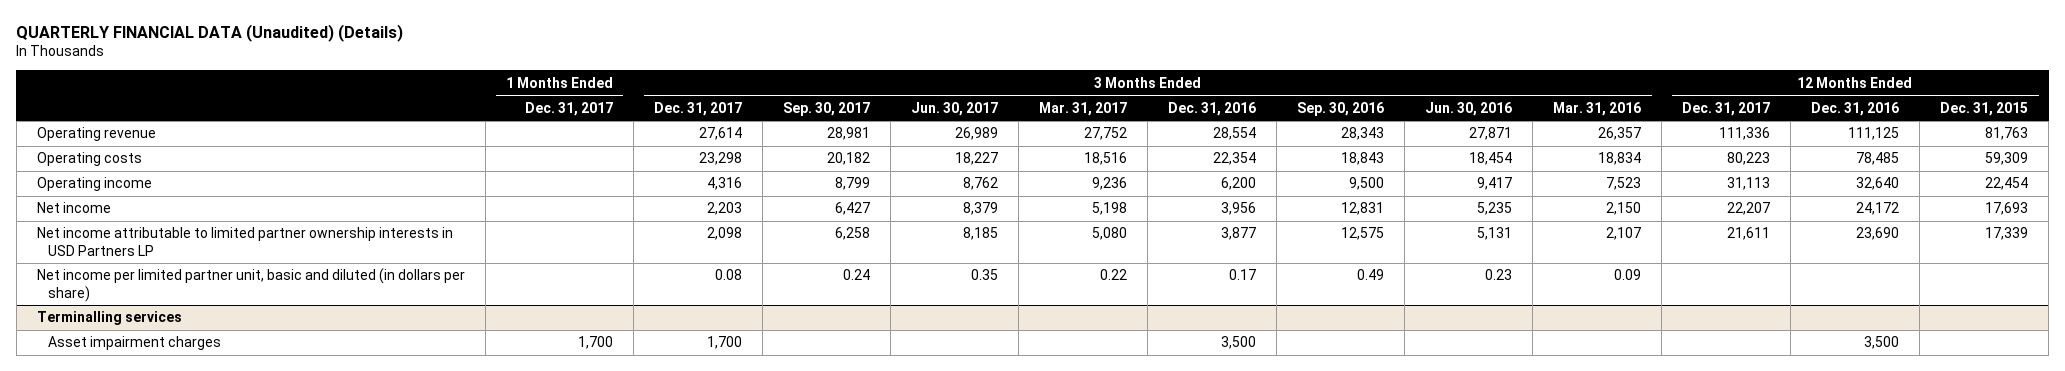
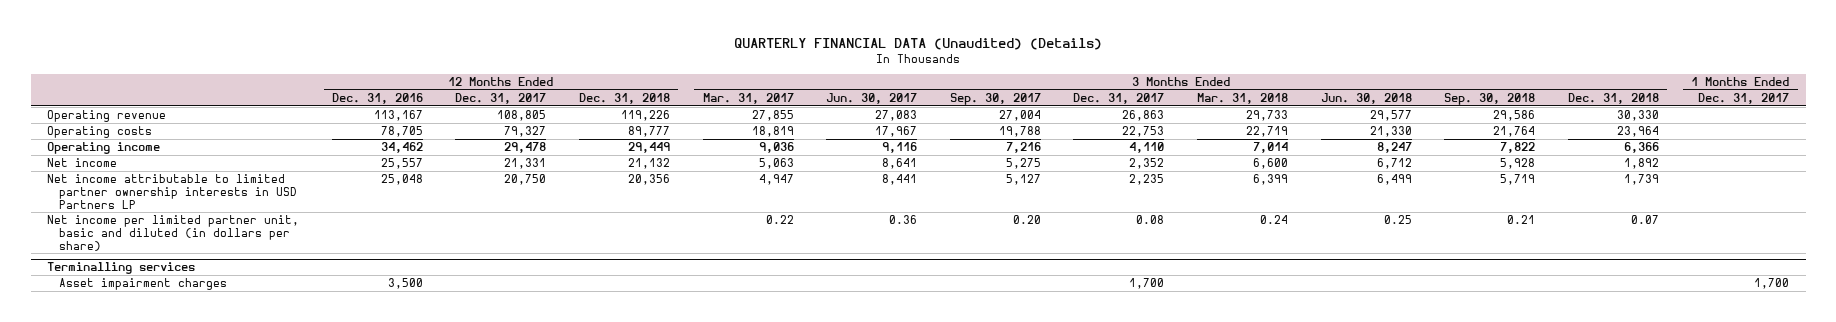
- | 1 Months Ended Dec. 31, 2017 | 3 Months Ended Dec. 31, 2017 | 3 Months Ended Sep. 30, 2017 | 3 Months Ended Jun. 30, 2017 | 3 Months Ended Mar. 31, 2017 | 3 Months Ended Dec. 31, 2016 | 3 Months Ended Sep. 30, 2016 | 3 Months Ended Jun. 30, 2016 | 3 Months Ended Mar. 31, 2016 | 12 Months Ended Dec. 31, 2017 | 12 Months Ended Dec. 31, 2016 | 12 Months Ended Dec. 31, 2015
+ | 12 Months Ended Dec. 31, 2016 | 12 Months Ended Dec. 31, 2017 | 12 Months Ended Dec. 31, 2018 | 3 Months Ended Mar. 31, 2017 | 3 Months Ended Jun. 30, 2017 | 3 Months Ended Sep. 30, 2017 | 3 Months Ended Dec. 31, 2017 | 3 Months Ended Mar. 31, 2018 | 3 Months Ended Jun. 30, 2018 | 3 Months Ended Sep. 30, 2018 | 3 Months Ended Dec. 31, 2018 | 1 Months Ended Dec. 31, 2017
- Operating revenue | | 27,614 | 28,981 | 26,989 | 27,752 | 28,554 | 28,343 | 27,871 | 26,357 | 111,336 | 111,125 | 81,763
- Operating costs | | 23,298 | 20,182 | 18,227 | 18,516 | 22,354 | 18,843 | 18,454 | 18,834 | 80,223 | 78,485 | 59,309
- Operating income | | 4,316 | 8,799 | 8,762 | 9,236 | 6,200 | 9,500 | 9,417 | 7,523 | 31,113 | 32,640 | 22,454
- Net income | | 2,203 | 6,427 | 8,379 | 5,198 | 3,956 | 12,831 | 5,235 | 2,150 | 22,207 | 24,172 | 17,693
- Net income attributable to limited partner ownership interests in USD Partners LP | | 2,098 | 6,258 | 8,185 | 5,080 | 3,877 | 12,575 | 5,131 | 2,107 | 21,611 | 23,690 | 17,339
- Net income per limited partner unit, basic and diluted (in dollars per share) | | 0.08 | 0.24 | 0.35 | 0.22 | 0.17 | 0.49 | 0.23 | 0.09 | | |
+ Operating revenue | 113,167 | 108,805 | 119,226 | 27,855 | 27,083 | 27,004 | 26,863 | 29,733 | 29,577 | 29,586 | 30,330 |
+ Operating costs | 78,705 | 79,327 | 89,777 | 18,819 | 17,967 | 19,788 | 22,753 | 22,719 | 21,330 | 21,764 | 23,964 |
+ Operating income | 34,462 | 29,478 | 29,449 | 9,036 | 9,116 | 7,216 | 4,110 | 7,014 | 8,247 | 7,822 | 6,366 |
+ Net income | 25,557 | 21,331 | 21,132 | 5,063 | 8,641 | 5,275 | 2,352 | 6,600 | 6,712 | 5,928 | 1,892 |
+ Net income attributable to limited partner ownership interests in USD Partners LP | 25,048 | 20,750 | 20,356 | 4,947 | 8,441 | 5,127 | 2,235 | 6,399 | 6,499 | 5,719 | 1,739 |
+ Net income per limited partner unit, basic and diluted (in dollars per share) | | | | 0.22 | 0.36 | 0.20 | 0.08 | 0.24 | 0.25 | 0.21 | 0.07 |

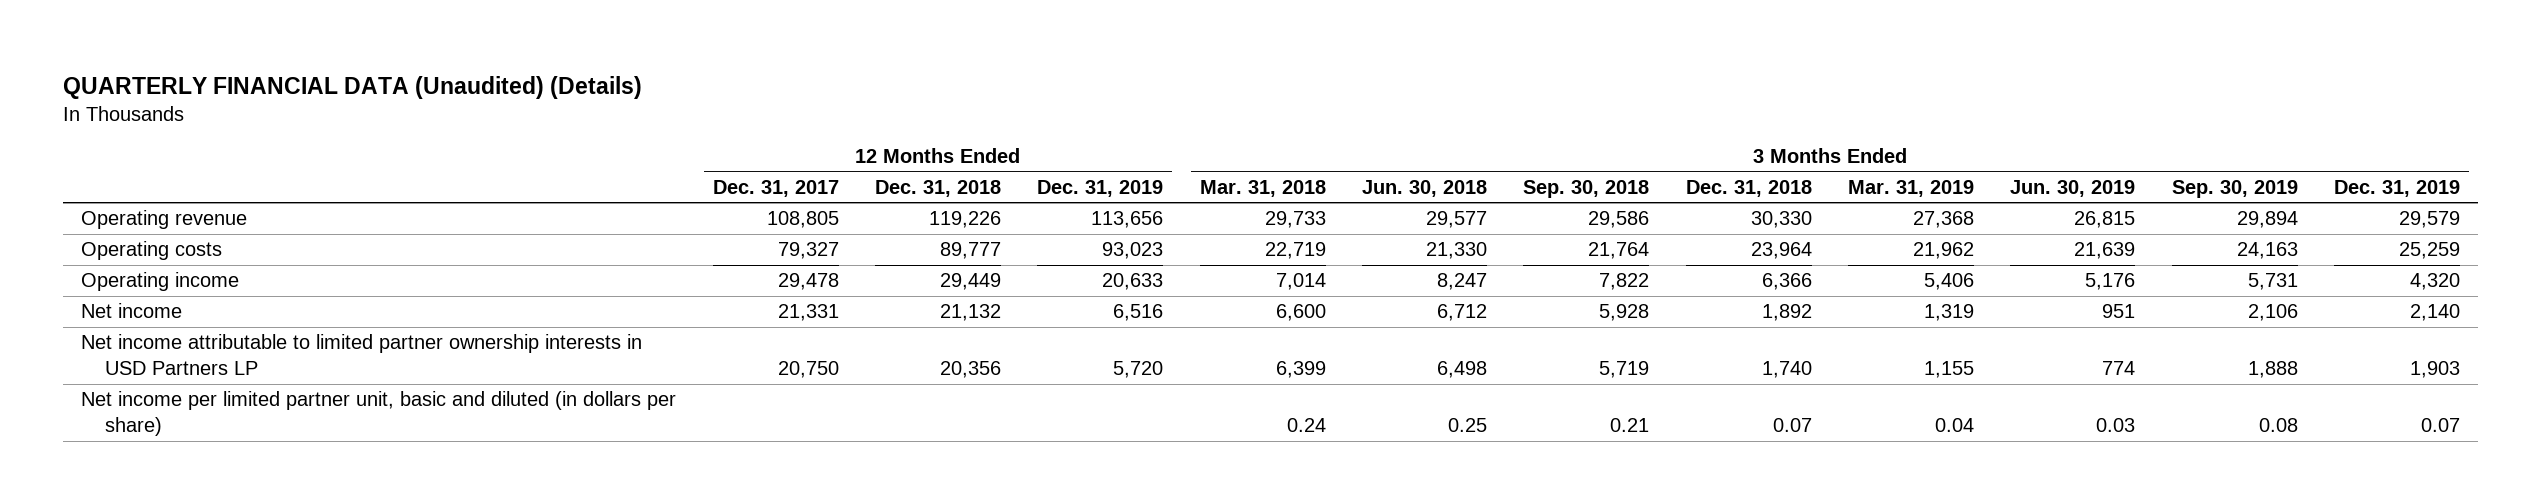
- | 12 Months Ended Dec. 31, 2016 | 12 Months Ended Dec. 31, 2017 | 12 Months Ended Dec. 31, 2018 | 3 Months Ended Mar. 31, 2017 | 3 Months Ended Jun. 30, 2017 | 3 Months Ended Sep. 30, 2017 | 3 Months Ended Dec. 31, 2017 | 3 Months Ended Mar. 31, 2018 | 3 Months Ended Jun. 30, 2018 | 3 Months Ended Sep. 30, 2018 | 3 Months Ended Dec. 31, 2018 | 1 Months Ended Dec. 31, 2017
+ | 12 Months Ended Dec. 31, 2017 | 12 Months Ended Dec. 31, 2018 | 12 Months Ended Dec. 31, 2019 | 3 Months Ended Mar. 31, 2018 | 3 Months Ended Jun. 30, 2018 | 3 Months Ended Sep. 30, 2018 | 3 Months Ended Dec. 31, 2018 | 3 Months Ended Mar. 31, 2019 | 3 Months Ended Jun. 30, 2019 | 3 Months Ended Sep. 30, 2019 | 3 Months Ended Dec. 31, 2019
- Net income attributable to limited partner ownership interests in USD Partners LP | 25,048 | 20,750 | 20,356 | 4,947 | 8,441 | 5,127 | 2,235 | 6,399 | 6,499 | 5,719 | 1,739 |
+ Net income attributable to limited partner ownership interests in USD Partners LP | 20,750 | 20,356 | 5,720 | 6,399 | 6,498 | 5,719 | 1,740 | 1,155 | 774 | 1,888 | 1,903
- Terminalling services
- Asset impairment charges | 3,500 | | | | | | 1,700 | | | | | 1,700

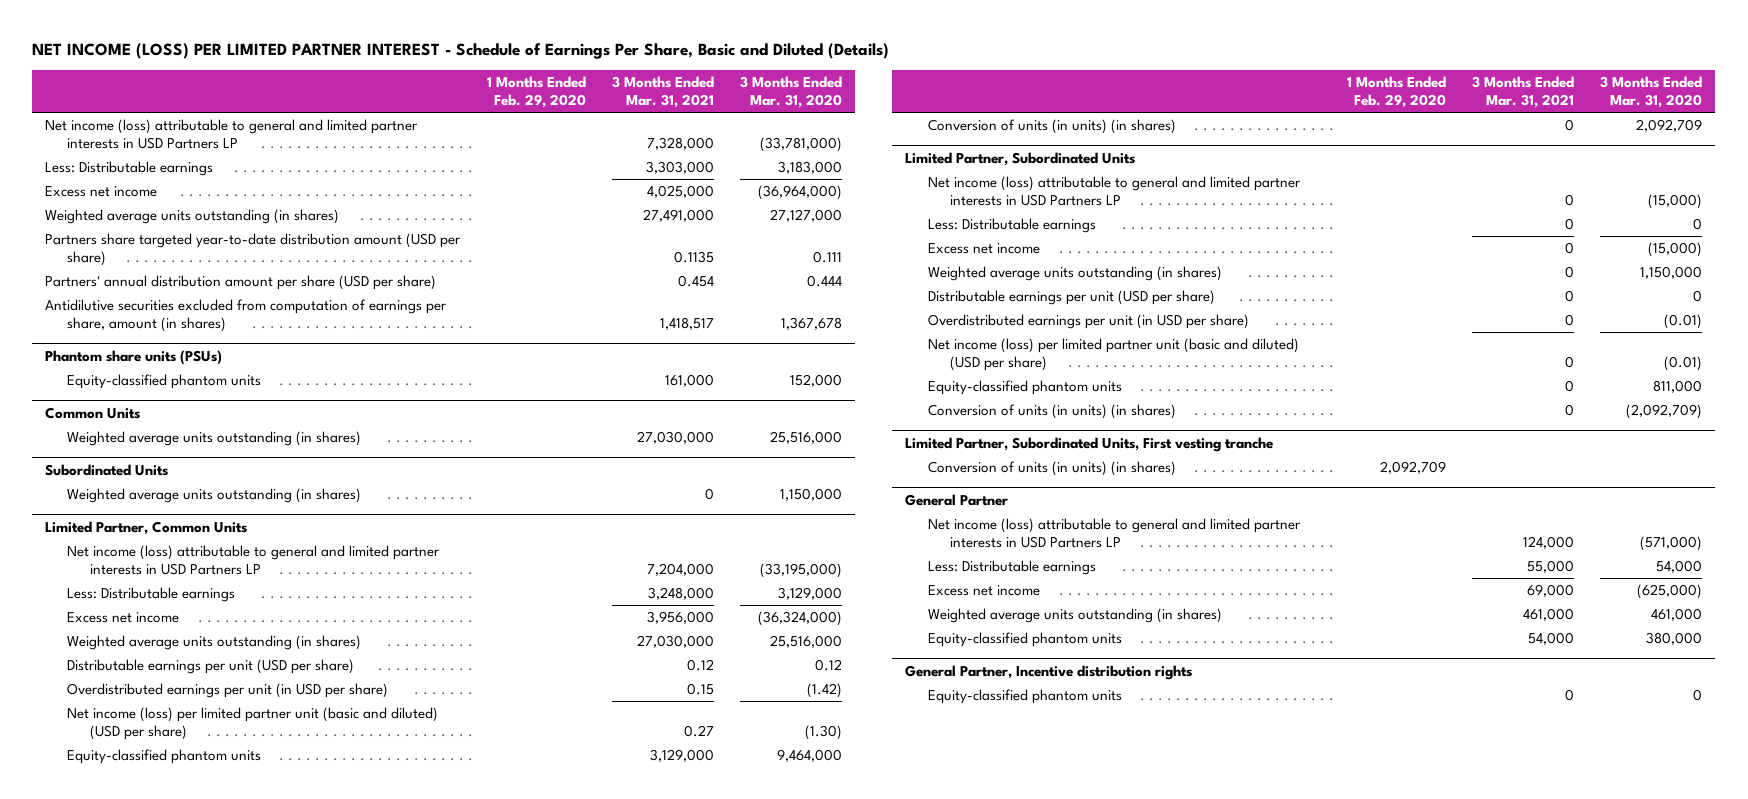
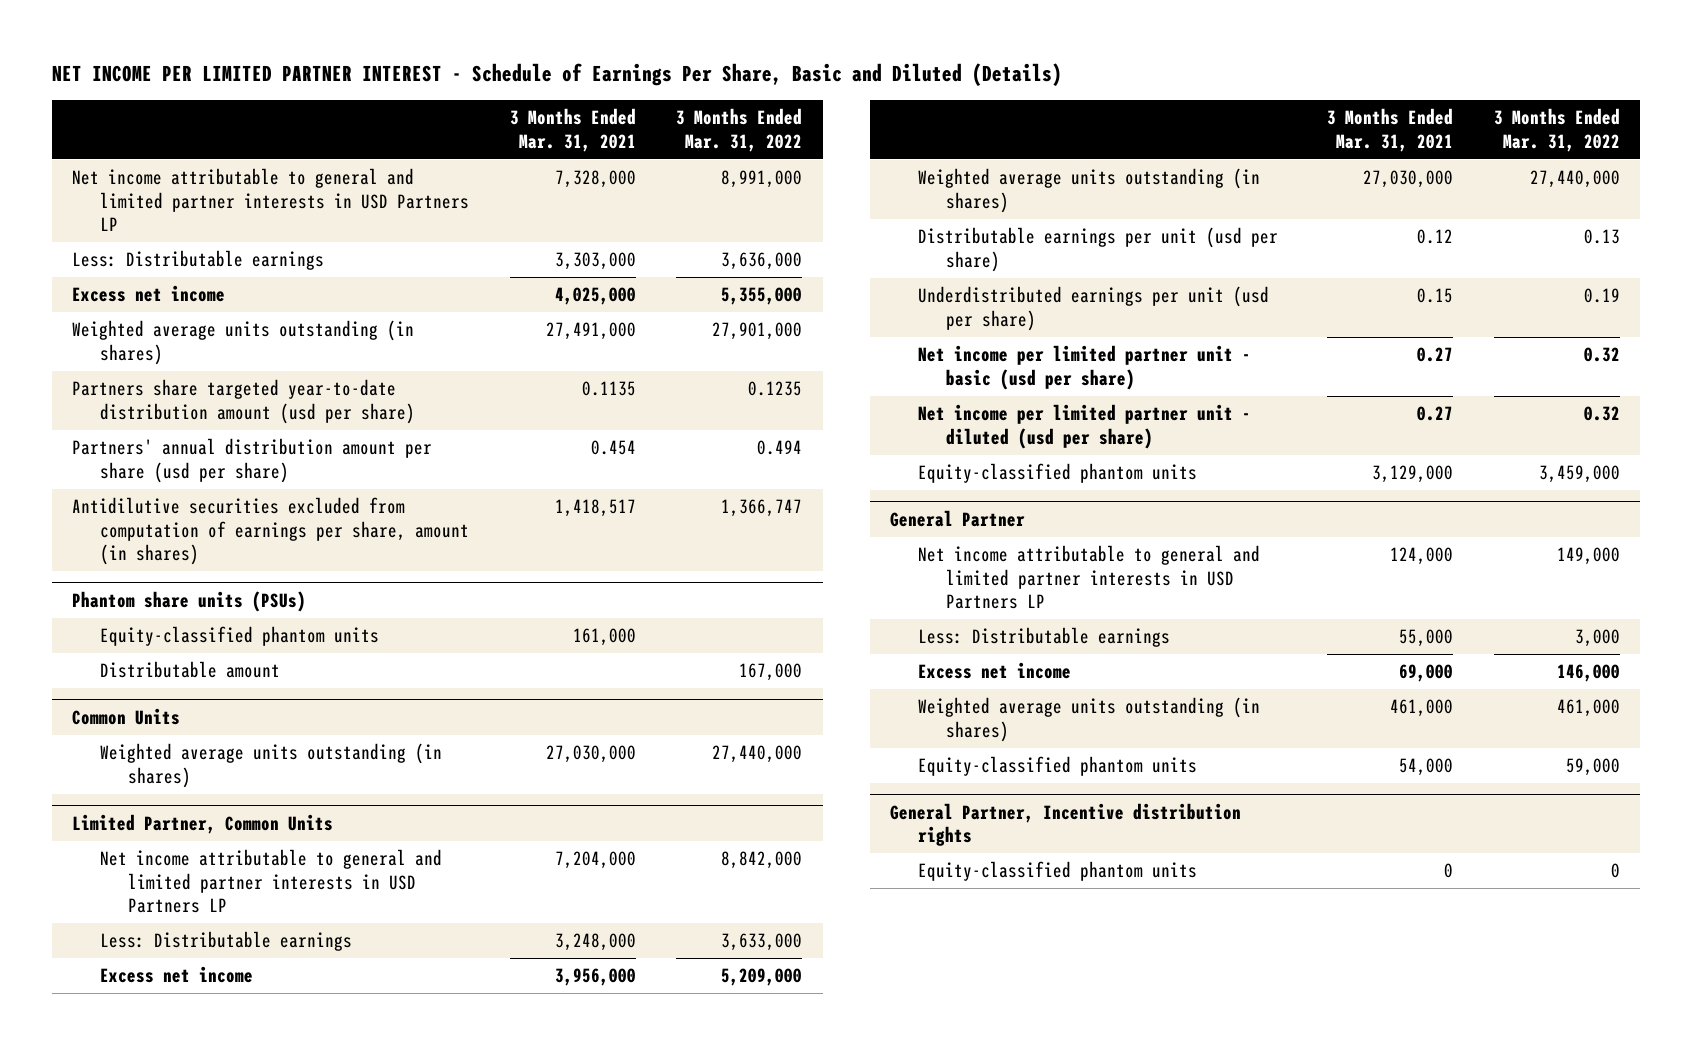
- NET INCOME (LOSS) PER LIMITED PARTNER INTEREST - Schedule of Earnings Per Share, Basic and Diluted (Details)
+ NET INCOME PER LIMITED PARTNER INTEREST - Schedule of Earnings Per Share, Basic and Diluted (Details)
- | 1 Months Ended Feb. 29, 2020 | 3 Months Ended Mar. 31, 2021 | 3 Months Ended Mar. 31, 2020
+ | 3 Months Ended Mar. 31, 2021 | 3 Months Ended Mar. 31, 2022
- Net income (loss) attributable to general and limited partner interests in USD Partners LP | | 7,328,000 | (33,781,000)
+ Net income attributable to general and limited partner interests in USD Partners LP | 7,328,000 | 8,991,000
- Partners share targeted year-to-date distribution amount (USD per share) | | 0.1135 | 0.111
- Partners' annual distribution amount per share (USD per share) | | 0.454 | 0.444
+ Partners share targeted year-to-date distribution amount (usd per share) | 0.1135 | 0.1235
+ Partners' annual distribution amount per share (usd per share) | 0.454 | 0.494
@ Phantom share units (PSUs)
+ Distributable amount | | 167,000
- Subordinated Units
- Weighted average units outstanding (in shares) | | 0 | 1,150,000
@ Limited Partner, Common Units
- Net income (loss) attributable to general and limited partner interests in USD Partners LP | | 7,204,000 | (33,195,000)
+ Net income attributable to general and limited partner interests in USD Partners LP | 7,204,000 | 8,842,000
- Distributable earnings per unit (USD per share) | | 0.12 | 0.12
- Overdistributed earnings per unit (in USD per share) | | 0.15 | (1.42)
- Net income (loss) per limited partner unit (basic and diluted) (USD per share) | | 0.27 | (1.30)
+ Distributable earnings per unit (usd per share) | 0.12 | 0.13
+ Underdistributed earnings per unit (usd per share) | 0.15 | 0.19
+ Net income per limited partner unit - basic (usd per share) | 0.27 | 0.32
+ Net income per limited partner unit - diluted (usd per share) | 0.27 | 0.32
- Conversion of units (in units) (in shares) | | 0 | 2,092,709
- Limited Partner, Subordinated Units
- Net income (loss) attributable to general and limited partner interests in USD Partners LP | | 0 | (15,000)
- Less: Distributable earnings | | 0 | 0
- Excess net income | | 0 | (15,000)
- Weighted average units outstanding (in shares) | | 0 | 1,150,000
- Distributable earnings per unit (USD per share) | | 0 | 0
- Overdistributed earnings per unit (in USD per share) | | 0 | (0.01)
- Net income (loss) per limited partner unit (basic and diluted) (USD per share) | | 0 | (0.01)
- Equity-classified phantom units | | 0 | 811,000
- Conversion of units (in units) (in shares) | | 0 | (2,092,709)
- Limited Partner, Subordinated Units, First vesting tranche
- Conversion of units (in units) (in shares) | 2,092,709 | |
@ General Partner
- Net income (loss) attributable to general and limited partner interests in USD Partners LP | | 124,000 | (571,000)
+ Net income attributable to general and limited partner interests in USD Partners LP | 124,000 | 149,000

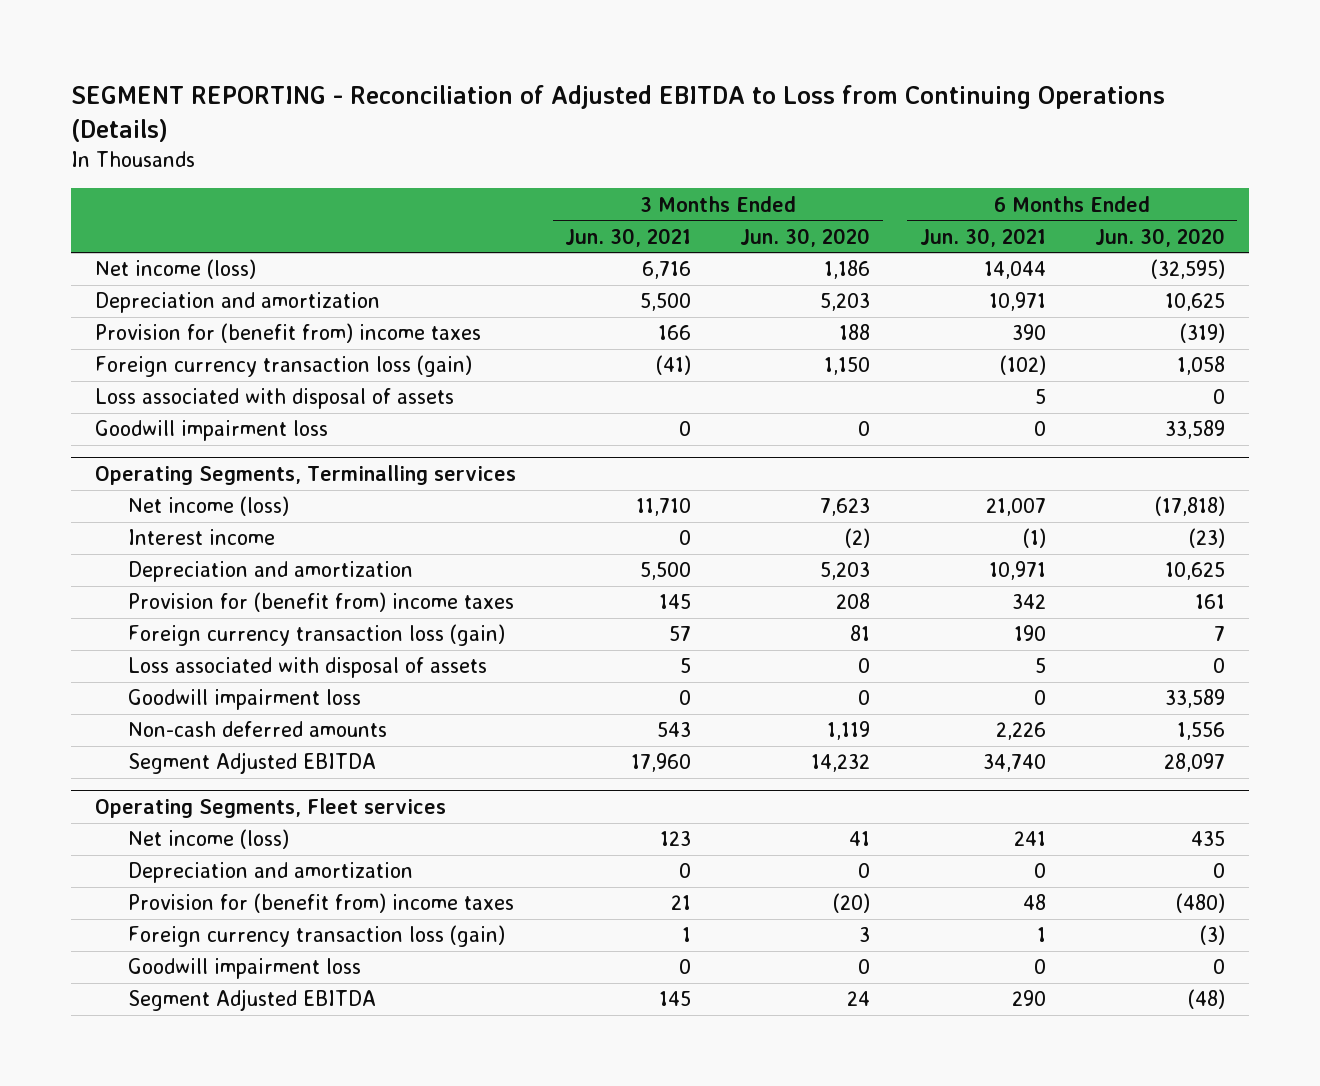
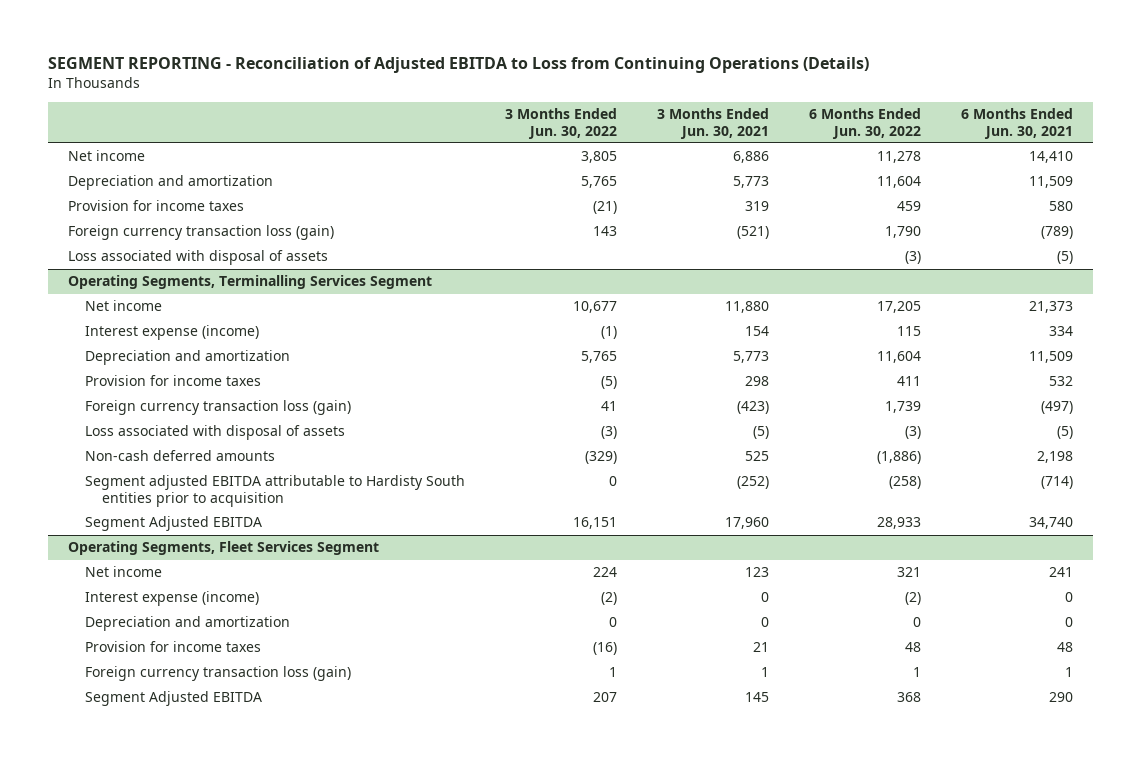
- | 3 Months Ended Jun. 30, 2021 | 3 Months Ended Jun. 30, 2020 | 6 Months Ended Jun. 30, 2021 | 6 Months Ended Jun. 30, 2020
+ | 3 Months Ended Jun. 30, 2022 | 3 Months Ended Jun. 30, 2021 | 6 Months Ended Jun. 30, 2022 | 6 Months Ended Jun. 30, 2021
- Net income (loss) | 6,716 | 1,186 | 14,044 | (32,595)
- Depreciation and amortization | 5,500 | 5,203 | 10,971 | 10,625
- Provision for (benefit from) income taxes | 166 | 188 | 390 | (319)
- Foreign currency transaction loss (gain) | (41) | 1,150 | (102) | 1,058
- Loss associated with disposal of assets | | | 5 | 0
- Goodwill impairment loss | 0 | 0 | 0 | 33,589
- Operating Segments, Terminalling services
- Net income (loss) | 11,710 | 7,623 | 21,007 | (17,818)
- Interest income | 0 | (2) | (1) | (23)
- Depreciation and amortization | 5,500 | 5,203 | 10,971 | 10,625
- Provision for (benefit from) income taxes | 145 | 208 | 342 | 161
- Foreign currency transaction loss (gain) | 57 | 81 | 190 | 7
- Loss associated with disposal of assets | 5 | 0 | 5 | 0
- Goodwill impairment loss | 0 | 0 | 0 | 33,589
- Non-cash deferred amounts | 543 | 1,119 | 2,226 | 1,556
+ Net income | 3,805 | 6,886 | 11,278 | 14,410
+ Depreciation and amortization | 5,765 | 5,773 | 11,604 | 11,509
+ Provision for income taxes | (21) | 319 | 459 | 580
+ Foreign currency transaction loss (gain) | 143 | (521) | 1,790 | (789)
+ Loss associated with disposal of assets | | | (3) | (5)
+ Operating Segments, Terminalling Services Segment
+ Net income | 10,677 | 11,880 | 17,205 | 21,373
+ Interest expense (income) | (1) | 154 | 115 | 334
+ Depreciation and amortization | 5,765 | 5,773 | 11,604 | 11,509
+ Provision for income taxes | (5) | 298 | 411 | 532
+ Foreign currency transaction loss (gain) | 41 | (423) | 1,739 | (497)
+ Loss associated with disposal of assets | (3) | (5) | (3) | (5)
+ Non-cash deferred amounts | (329) | 525 | (1,886) | 2,198
+ Segment adjusted EBITDA attributable to Hardisty South entities prior to acquisition | 0 | (252) | (258) | (714)
- Operating Segments, Fleet services
- Net income (loss) | 123 | 41 | 241 | 435
+ Operating Segments, Fleet Services Segment
+ Net income | 224 | 123 | 321 | 241
+ Interest expense (income) | (2) | 0 | (2) | 0
- Provision for (benefit from) income taxes | 21 | (20) | 48 | (480)
+ Provision for income taxes | (16) | 21 | 48 | 48
- Goodwill impairment loss | 0 | 0 | 0 | 0

